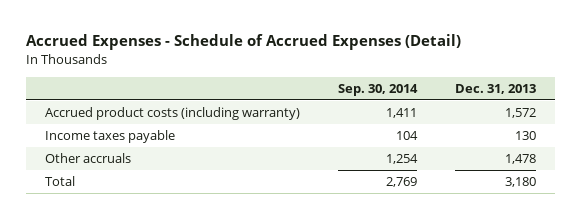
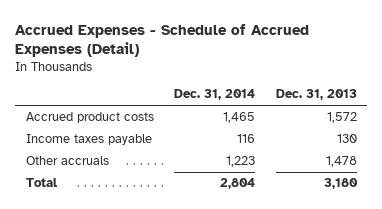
- | Sep. 30, 2014 | Dec. 31, 2013
+ | Dec. 31, 2014 | Dec. 31, 2013
- Accrued product costs (including warranty) | 1,411 | 1,572
+ Accrued product costs | 1,465 | 1,572

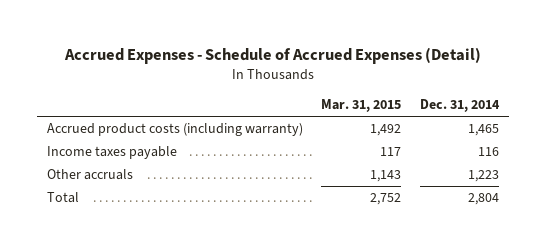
- | Dec. 31, 2014 | Dec. 31, 2013
+ | Mar. 31, 2015 | Dec. 31, 2014
- Accrued product costs | 1,465 | 1,572
+ Accrued product costs (including warranty) | 1,492 | 1,465

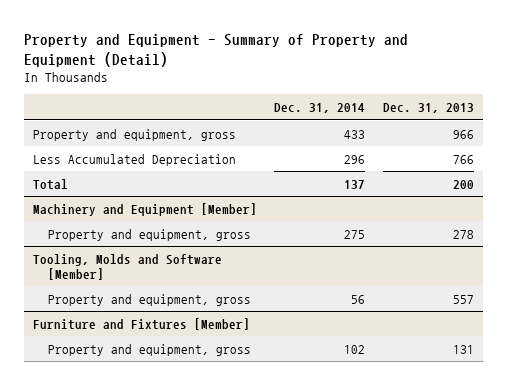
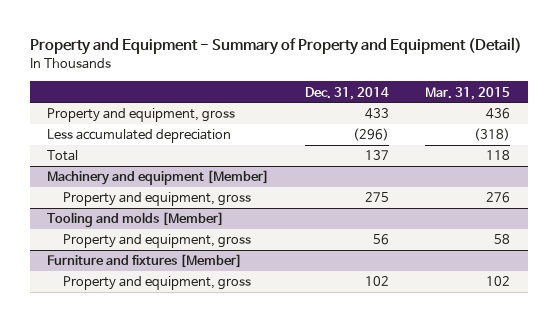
- | Dec. 31, 2014 | Dec. 31, 2013
+ | Dec. 31, 2014 | Mar. 31, 2015
- Less Accumulated Depreciation | 296 | 766
+ Less accumulated depreciation | (296) | (318)
- Machinery and Equipment [Member]
+ Machinery and equipment [Member]
- Tooling, Molds and Software [Member]
+ Tooling and molds [Member]
- Furniture and Fixtures [Member]
+ Furniture and fixtures [Member]

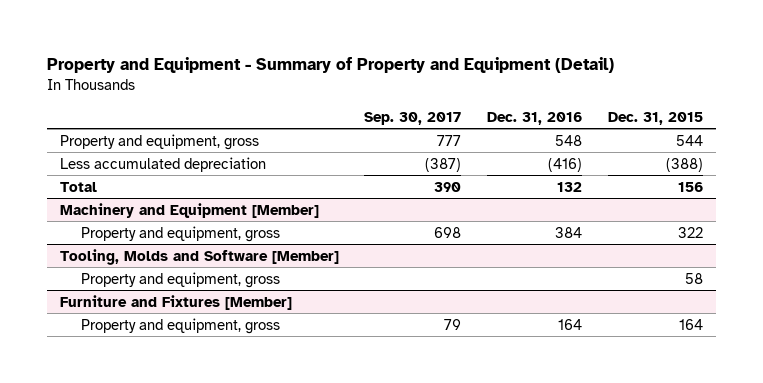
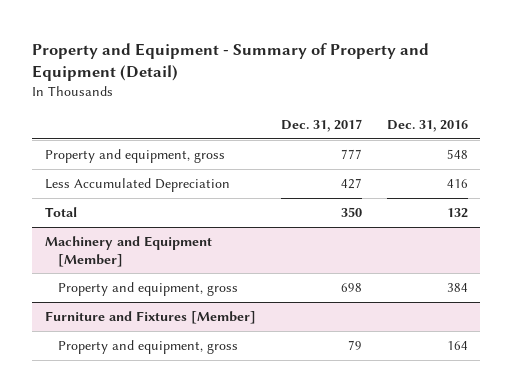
- | Sep. 30, 2017 | Dec. 31, 2016 | Dec. 31, 2015
+ | Dec. 31, 2017 | Dec. 31, 2016
- Less accumulated depreciation | (387) | (416) | (388)
+ Less Accumulated Depreciation | 427 | 416
- Tooling, Molds and Software [Member]
- Property and equipment, gross | | | 58

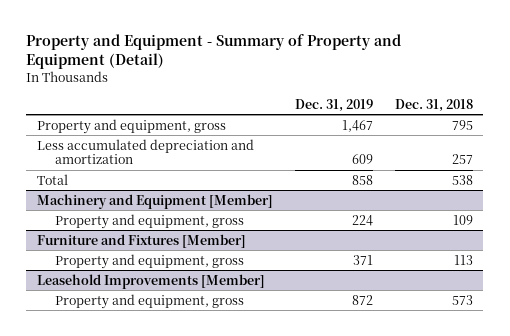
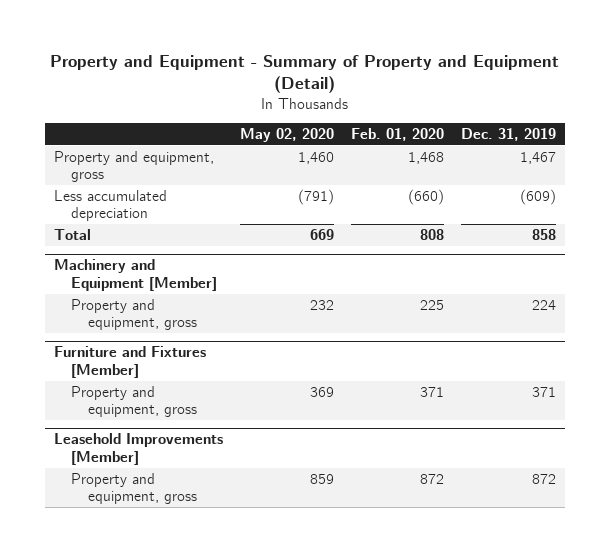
- | Dec. 31, 2019 | Dec. 31, 2018
+ | May 02, 2020 | Feb. 01, 2020 | Dec. 31, 2019
- Less accumulated depreciation and amortization | 609 | 257
+ Less accumulated depreciation | (791) | (660) | (609)

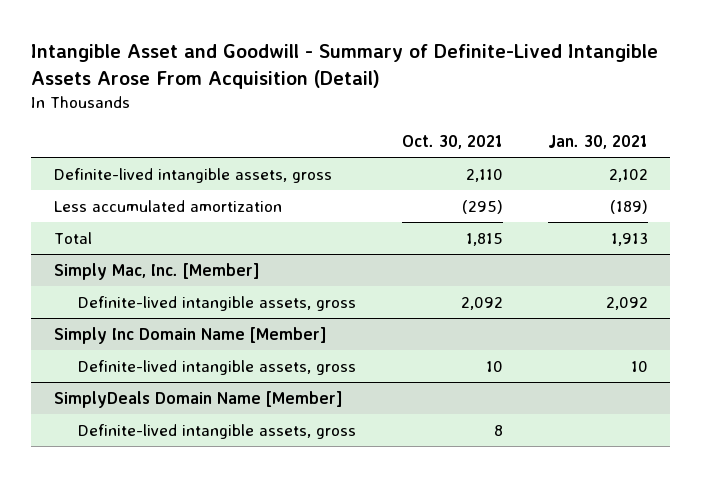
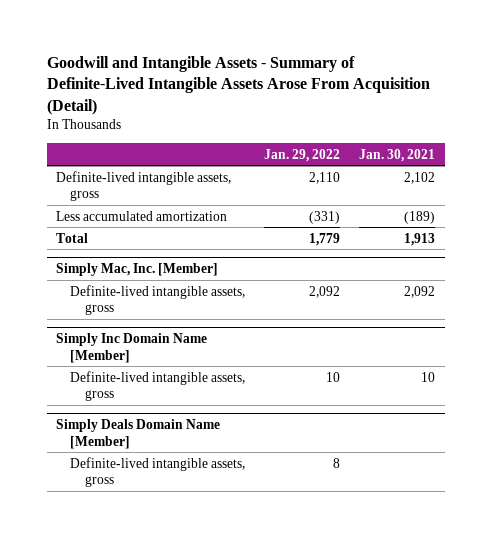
- Intangible Asset and Goodwill - Summary of Definite-Lived Intangible Assets Arose From Acquisition (Detail)
+ Goodwill and Intangible Assets - Summary of Definite-Lived Intangible Assets Arose From Acquisition (Detail)
- | Oct. 30, 2021 | Jan. 30, 2021
+ | Jan. 29, 2022 | Jan. 30, 2021
- SimplyDeals Domain Name [Member]
+ Simply Deals Domain Name [Member]

